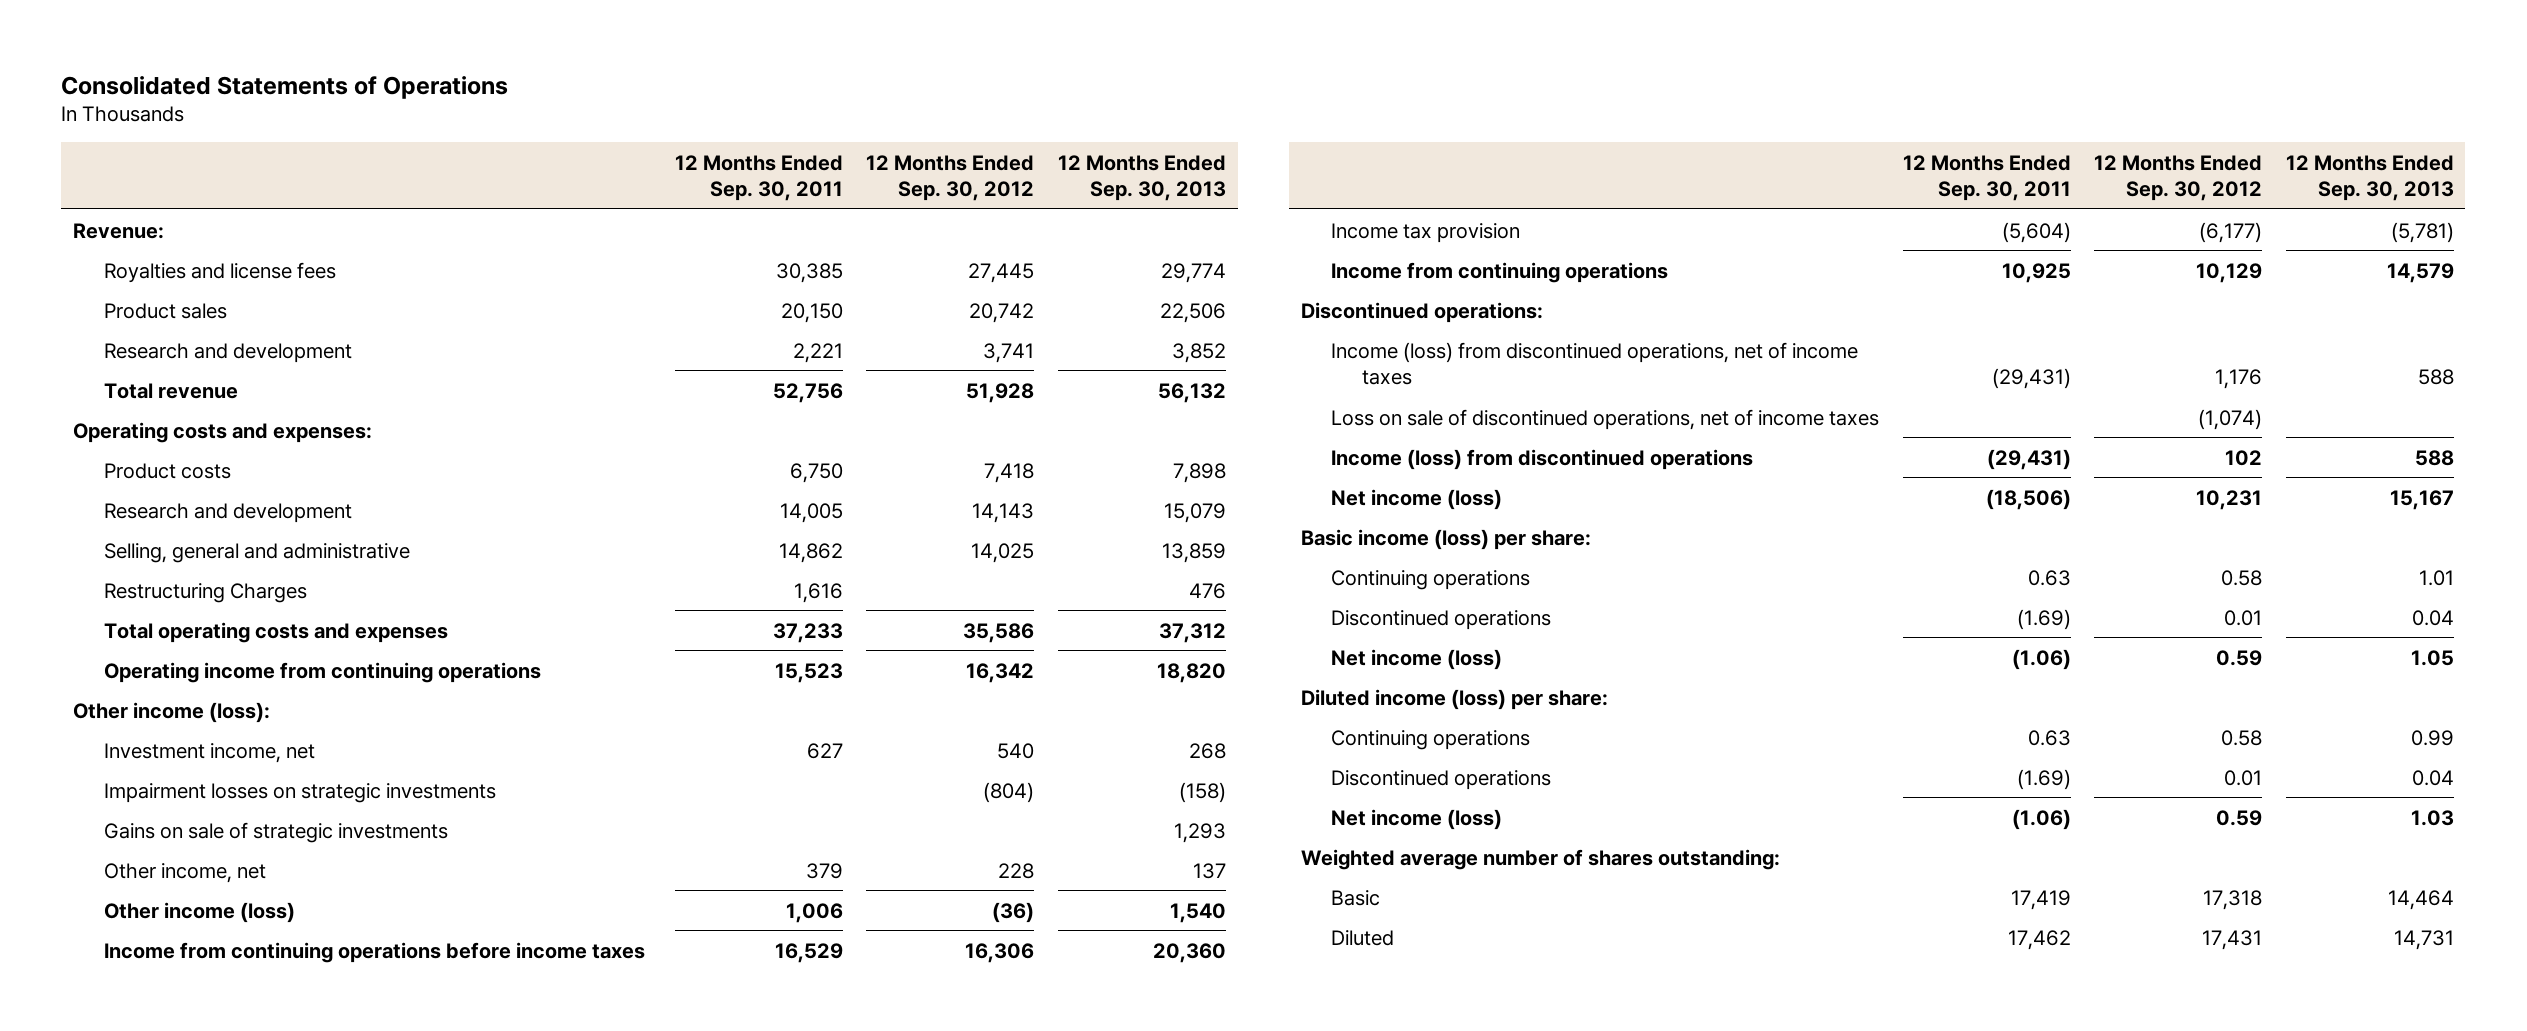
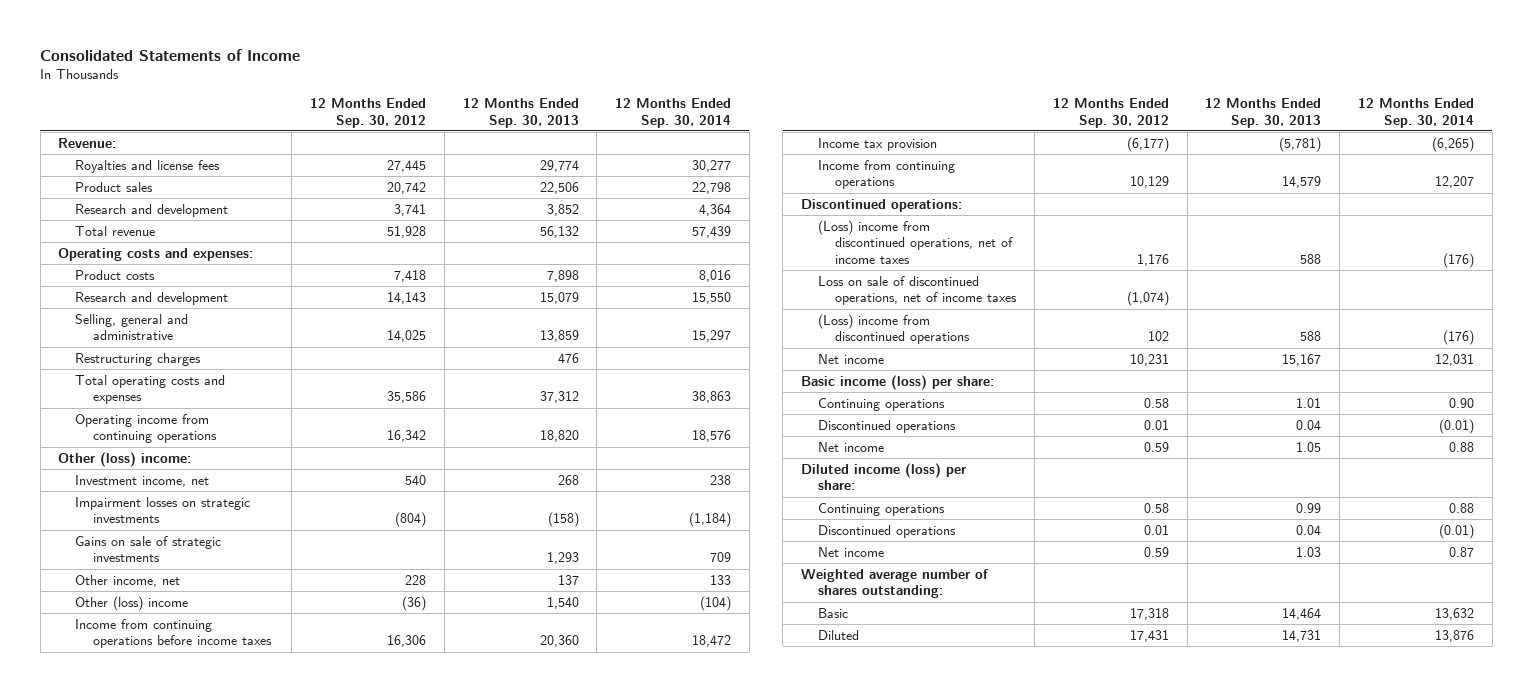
- Consolidated Statements of Operations
+ Consolidated Statements of Income
- | 12 Months Ended Sep. 30, 2011 | 12 Months Ended Sep. 30, 2012 | 12 Months Ended Sep. 30, 2013
+ | 12 Months Ended Sep. 30, 2012 | 12 Months Ended Sep. 30, 2013 | 12 Months Ended Sep. 30, 2014
- Restructuring Charges | 1,616 | | 476
+ Restructuring charges | | 476 |
- Other income (loss):
+ Other (loss) income:
- Other income (loss) | 1,006 | (36) | 1,540
+ Other (loss) income | (36) | 1,540 | (104)
- Income (loss) from discontinued operations, net of income taxes | (29,431) | 1,176 | 588
+ (Loss) income from discontinued operations, net of income taxes | 1,176 | 588 | (176)
- Income (loss) from discontinued operations | (29,431) | 102 | 588
- Net income (loss) | (18,506) | 10,231 | 15,167
+ (Loss) income from discontinued operations | 102 | 588 | (176)
+ Net income | 10,231 | 15,167 | 12,031
- Net income (loss) | (1.06) | 0.59 | 1.05
+ Net income | 0.59 | 1.05 | 0.88
- Net income (loss) | (1.06) | 0.59 | 1.03
+ Net income | 0.59 | 1.03 | 0.87

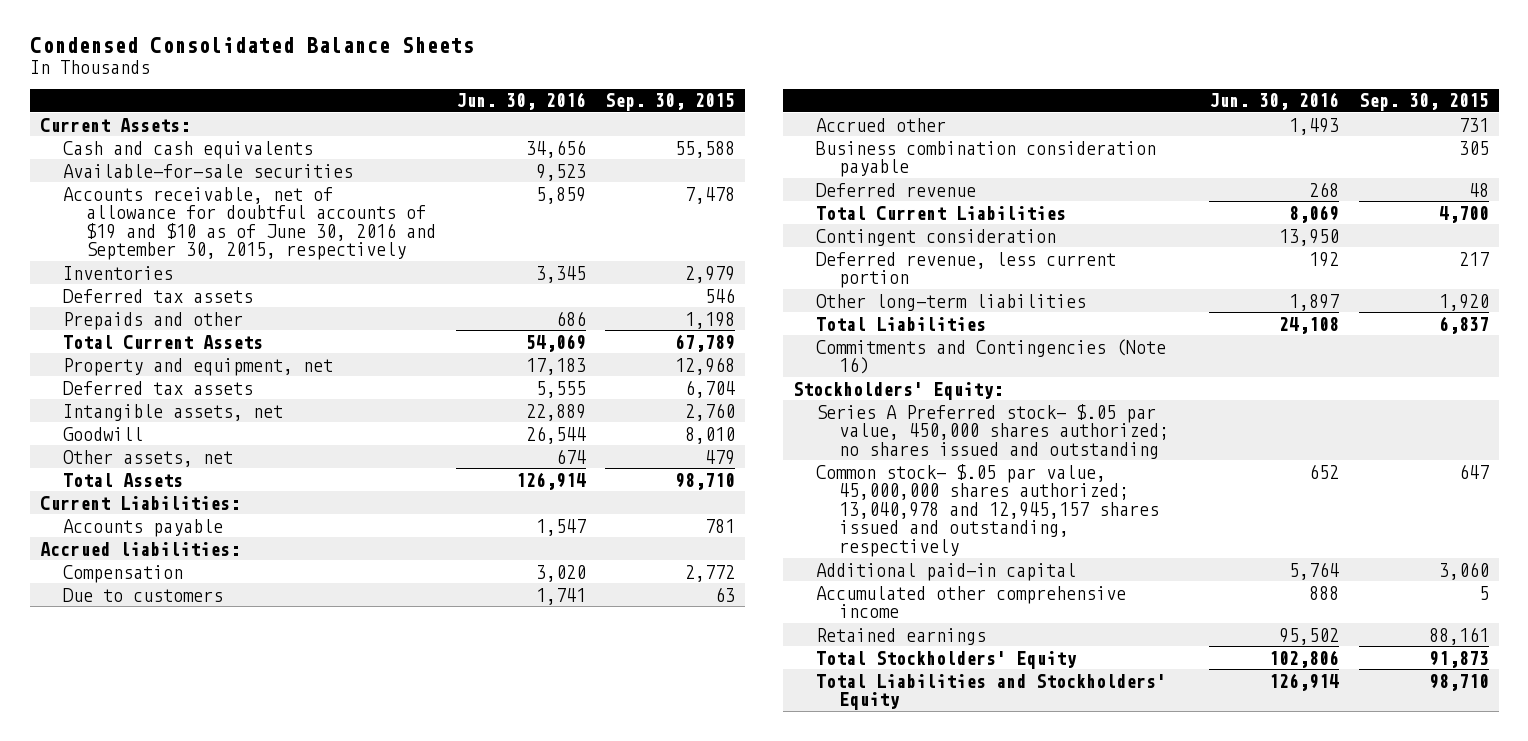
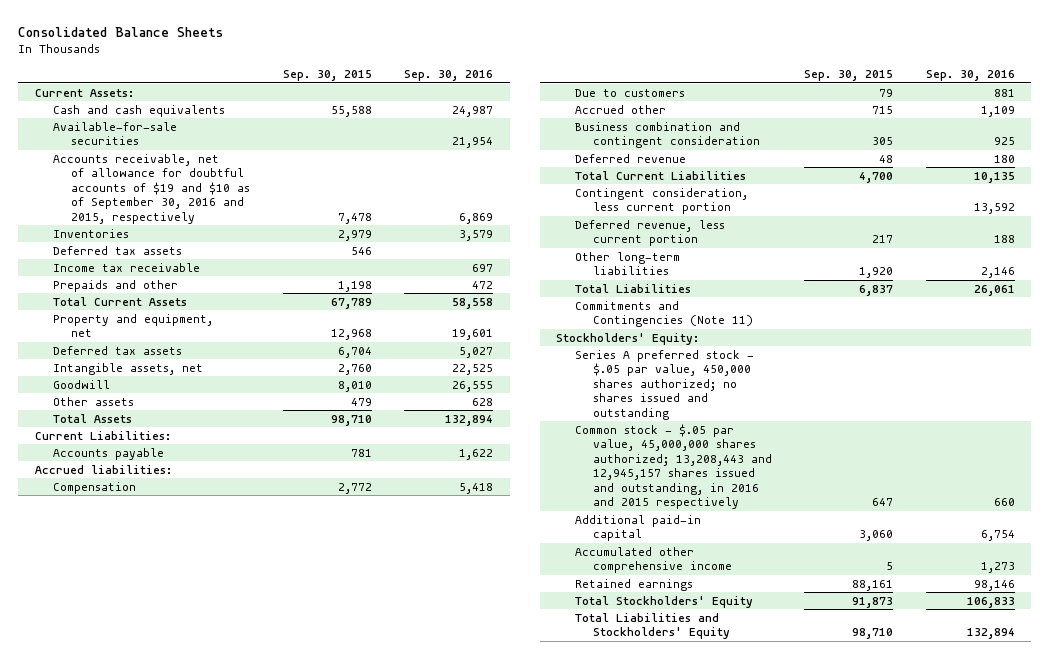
- Condensed Consolidated Balance Sheets
+ Consolidated Balance Sheets
- | Jun. 30, 2016 | Sep. 30, 2015
+ | Sep. 30, 2015 | Sep. 30, 2016
- Accounts receivable, net of allowance for doubtful accounts of $19 and $10 as of June 30, 2016 and September 30, 2015, respectively | 5,859 | 7,478
+ Accounts receivable, net of allowance for doubtful accounts of $19 and $10 as of September 30, 2016 and 2015, respectively | 7,478 | 6,869
+ Income tax receivable | | 697
- Other assets, net | 674 | 479
+ Other assets | 479 | 628
- Due to customers | 1,741 | 63
- Accrued other | 1,493 | 731
- Business combination consideration payable | | 305
+ Due to customers | 79 | 881
+ Accrued other | 715 | 1,109
+ Business combination and contingent consideration | 305 | 925
- Contingent consideration | 13,950 |
+ Contingent consideration, less current portion | | 13,592
- Commitments and Contingencies (Note 16)
+ Commitments and Contingencies (Note 11)
- Series A Preferred stock- $.05 par value, 450,000 shares authorized; no shares issued and outstanding
- Common stock- $.05 par value, 45,000,000 shares authorized; 13,040,978 and 12,945,157 shares issued and outstanding, respectively | 652 | 647
+ Series A preferred stock - $.05 par value, 450,000 shares authorized; no shares issued and outstanding
+ Common stock - $.05 par value, 45,000,000 shares authorized; 13,208,443 and 12,945,157 shares issued and outstanding, in 2016 and 2015 respectively | 647 | 660

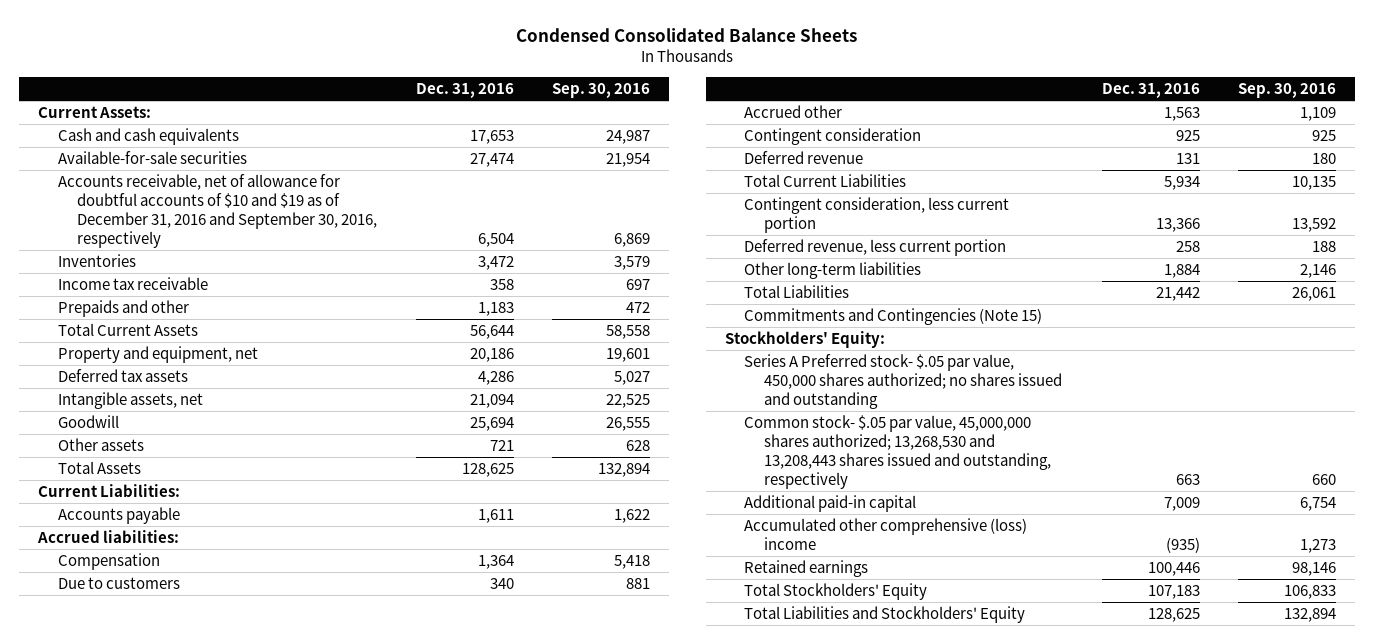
- Consolidated Balance Sheets
+ Condensed Consolidated Balance Sheets
- | Sep. 30, 2015 | Sep. 30, 2016
+ | Dec. 31, 2016 | Sep. 30, 2016
- Accounts receivable, net of allowance for doubtful accounts of $19 and $10 as of September 30, 2016 and 2015, respectively | 7,478 | 6,869
+ Accounts receivable, net of allowance for doubtful accounts of $10 and $19 as of December 31, 2016 and September 30, 2016, respectively | 6,504 | 6,869
- Deferred tax assets | 546 |
- Business combination and contingent consideration | 305 | 925
+ Contingent consideration | 925 | 925
- Commitments and Contingencies (Note 11)
+ Commitments and Contingencies (Note 15)
- Series A preferred stock - $.05 par value, 450,000 shares authorized; no shares issued and outstanding
- Common stock - $.05 par value, 45,000,000 shares authorized; 13,208,443 and 12,945,157 shares issued and outstanding, in 2016 and 2015 respectively | 647 | 660
+ Series A Preferred stock- $.05 par value, 450,000 shares authorized; no shares issued and outstanding
+ Common stock- $.05 par value, 45,000,000 shares authorized; 13,268,530 and 13,208,443 shares issued and outstanding, respectively | 663 | 660
- Accumulated other comprehensive income | 5 | 1,273
+ Accumulated other comprehensive (loss) income | (935) | 1,273

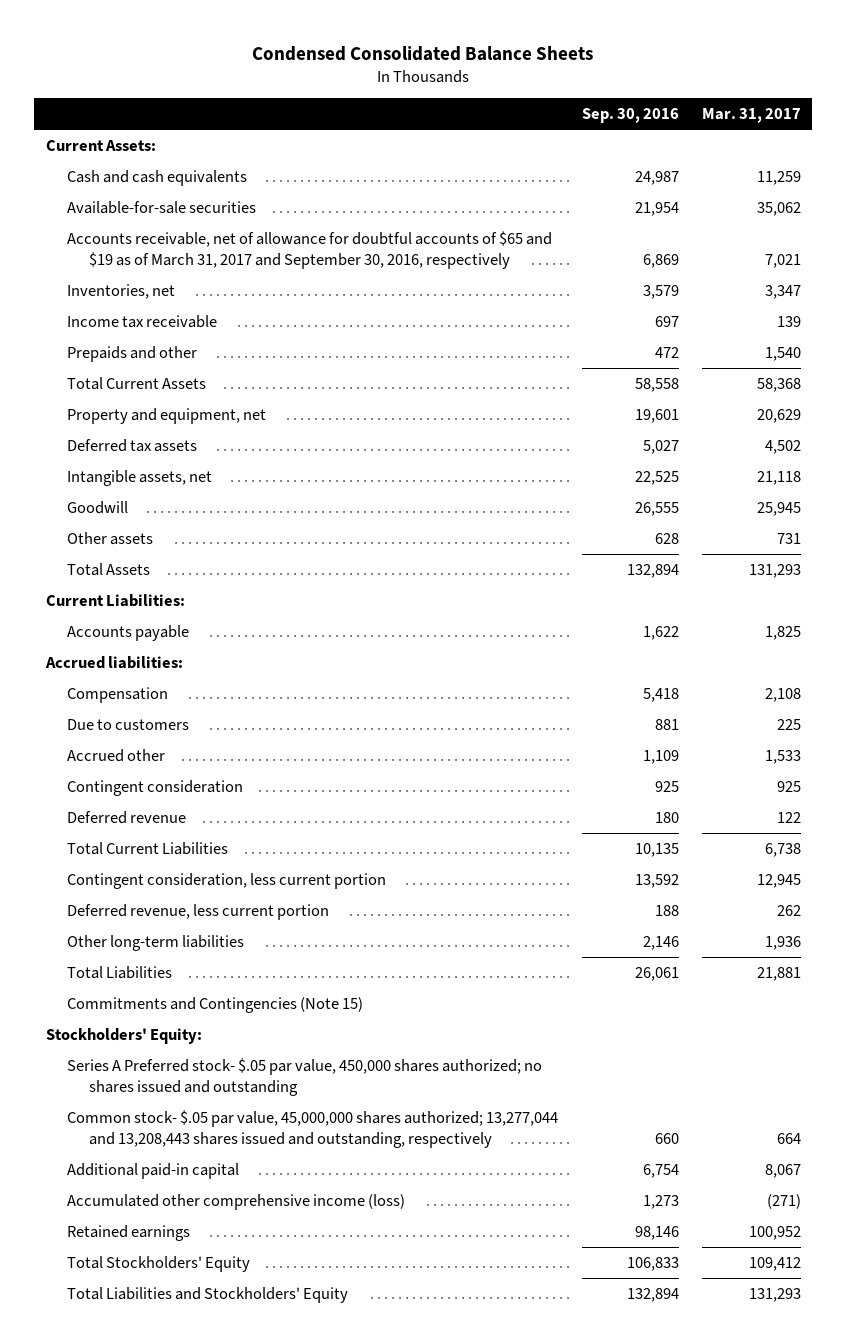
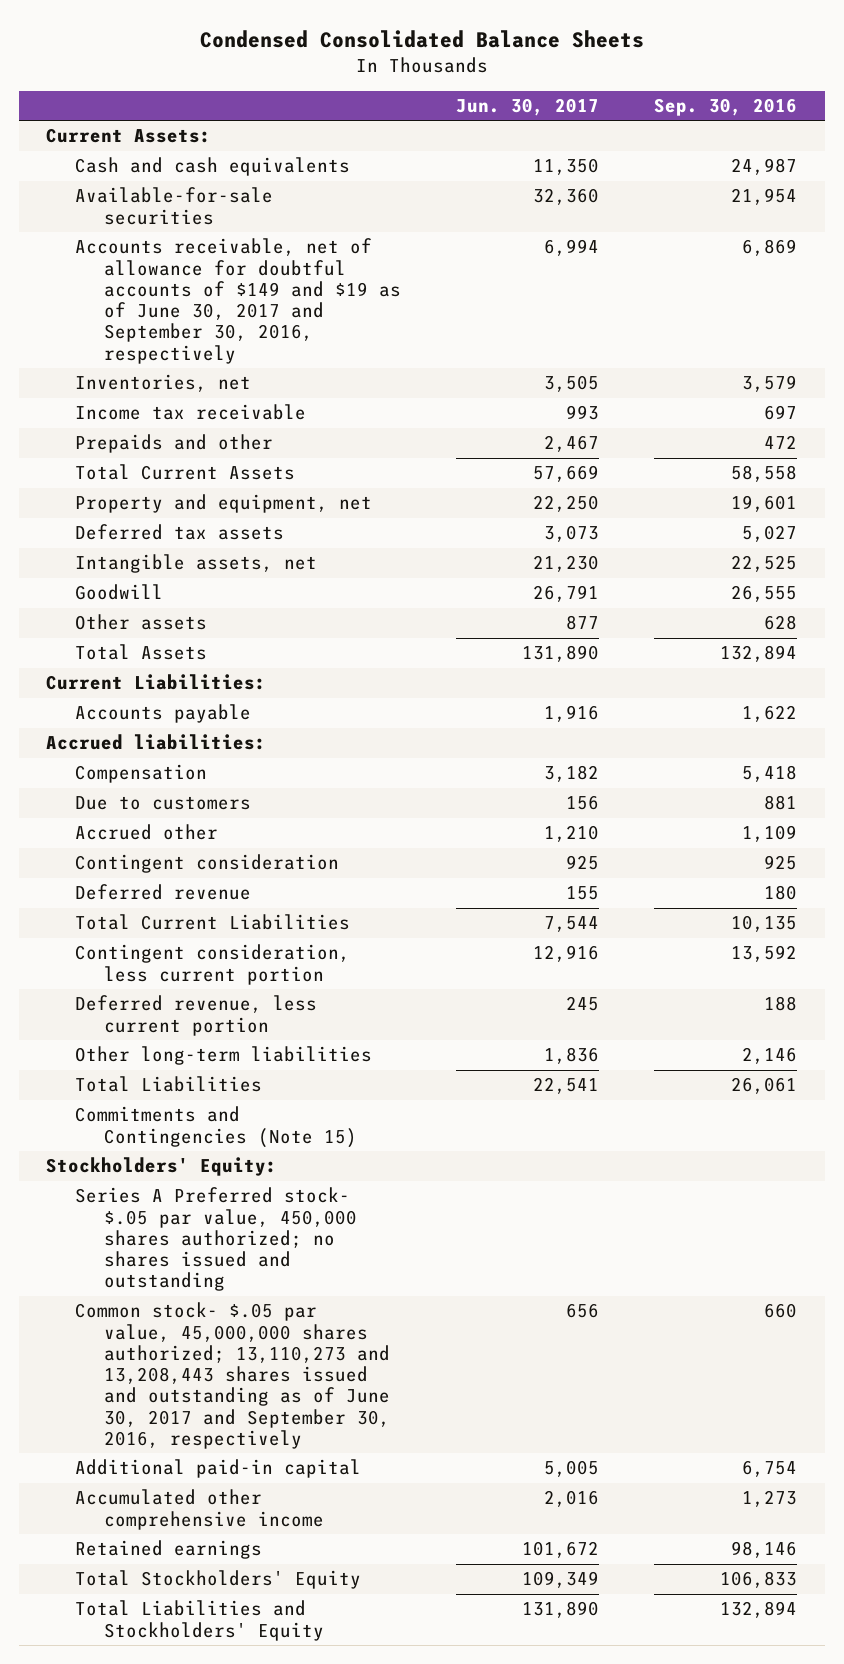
- | Sep. 30, 2016 | Mar. 31, 2017
+ | Jun. 30, 2017 | Sep. 30, 2016
- Accounts receivable, net of allowance for doubtful accounts of $65 and $19 as of March 31, 2017 and September 30, 2016, respectively | 6,869 | 7,021
+ Accounts receivable, net of allowance for doubtful accounts of $149 and $19 as of June 30, 2017 and September 30, 2016, respectively | 6,994 | 6,869
- Common stock- $.05 par value, 45,000,000 shares authorized; 13,277,044 and 13,208,443 shares issued and outstanding, respectively | 660 | 664
+ Common stock- $.05 par value, 45,000,000 shares authorized; 13,110,273 and 13,208,443 shares issued and outstanding as of June 30, 2017 and September 30, 2016, respectively | 656 | 660
- Accumulated other comprehensive income (loss) | 1,273 | (271)
+ Accumulated other comprehensive income | 2,016 | 1,273

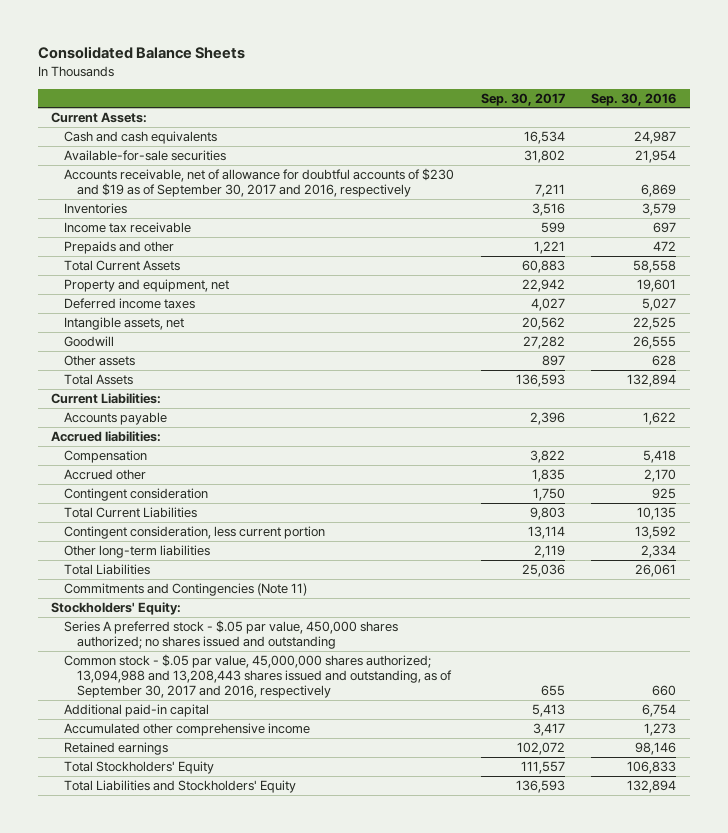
- Condensed Consolidated Balance Sheets
+ Consolidated Balance Sheets
- | Jun. 30, 2017 | Sep. 30, 2016
+ | Sep. 30, 2017 | Sep. 30, 2016
- Accounts receivable, net of allowance for doubtful accounts of $149 and $19 as of June 30, 2017 and September 30, 2016, respectively | 6,994 | 6,869
- Inventories, net | 3,505 | 3,579
+ Accounts receivable, net of allowance for doubtful accounts of $230 and $19 as of September 30, 2017 and 2016, respectively | 7,211 | 6,869
+ Inventories | 3,516 | 3,579
- Deferred tax assets | 3,073 | 5,027
+ Deferred income taxes | 4,027 | 5,027
- Due to customers | 156 | 881
- Accrued other | 1,210 | 1,109
+ Accrued other | 1,835 | 2,170
- Deferred revenue | 155 | 180
- Deferred revenue, less current portion | 245 | 188
- Other long-term liabilities | 1,836 | 2,146
+ Other long-term liabilities | 2,119 | 2,334
- Commitments and Contingencies (Note 15)
+ Commitments and Contingencies (Note 11)
- Series A Preferred stock- $.05 par value, 450,000 shares authorized; no shares issued and outstanding
- Common stock- $.05 par value, 45,000,000 shares authorized; 13,110,273 and 13,208,443 shares issued and outstanding as of June 30, 2017 and September 30, 2016, respectively | 656 | 660
+ Series A preferred stock - $.05 par value, 450,000 shares authorized; no shares issued and outstanding
+ Common stock - $.05 par value, 45,000,000 shares authorized; 13,094,988 and 13,208,443 shares issued and outstanding, as of September 30, 2017 and 2016, respectively | 655 | 660

